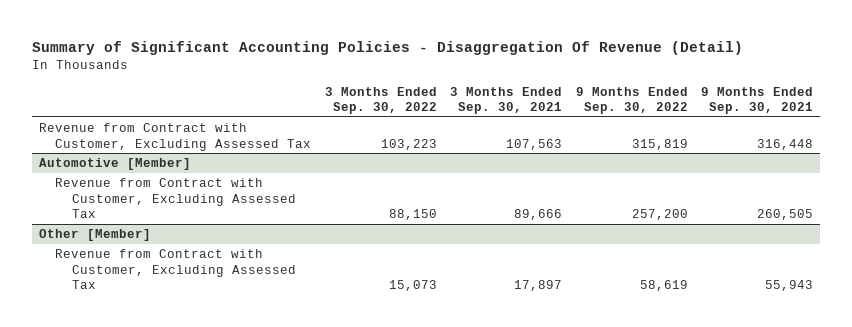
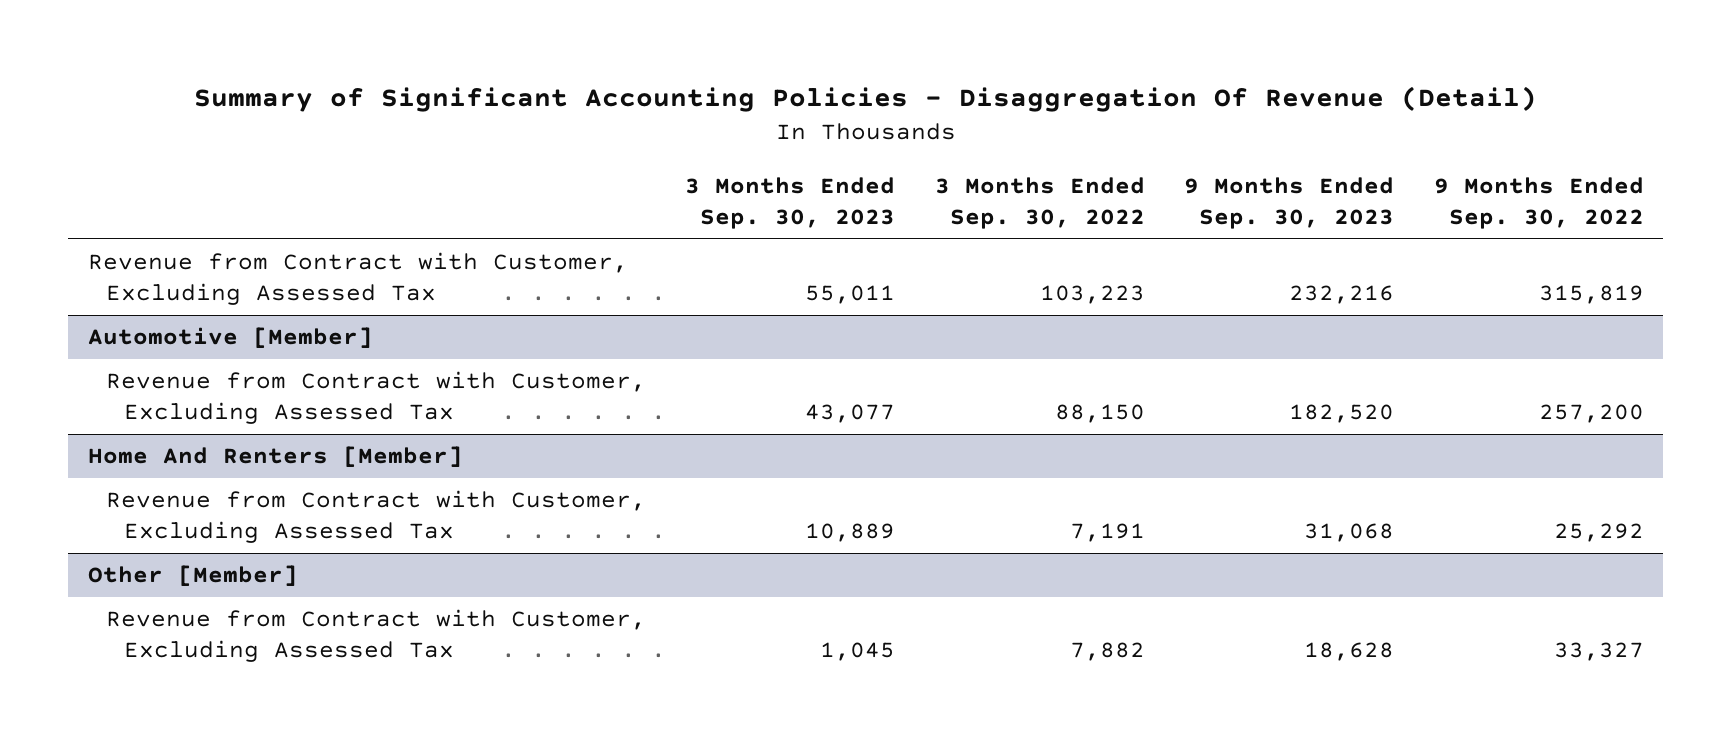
- | 3 Months Ended Sep. 30, 2022 | 3 Months Ended Sep. 30, 2021 | 9 Months Ended Sep. 30, 2022 | 9 Months Ended Sep. 30, 2021
+ | 3 Months Ended Sep. 30, 2023 | 3 Months Ended Sep. 30, 2022 | 9 Months Ended Sep. 30, 2023 | 9 Months Ended Sep. 30, 2022
+ Home And Renters [Member]
+ Revenue from Contract with Customer, Excluding Assessed Tax | 10,889 | 7,191 | 31,068 | 25,292
@ Other [Member]
- Revenue from Contract with Customer, Excluding Assessed Tax | 15,073 | 17,897 | 58,619 | 55,943
+ Revenue from Contract with Customer, Excluding Assessed Tax | 1,045 | 7,882 | 18,628 | 33,327

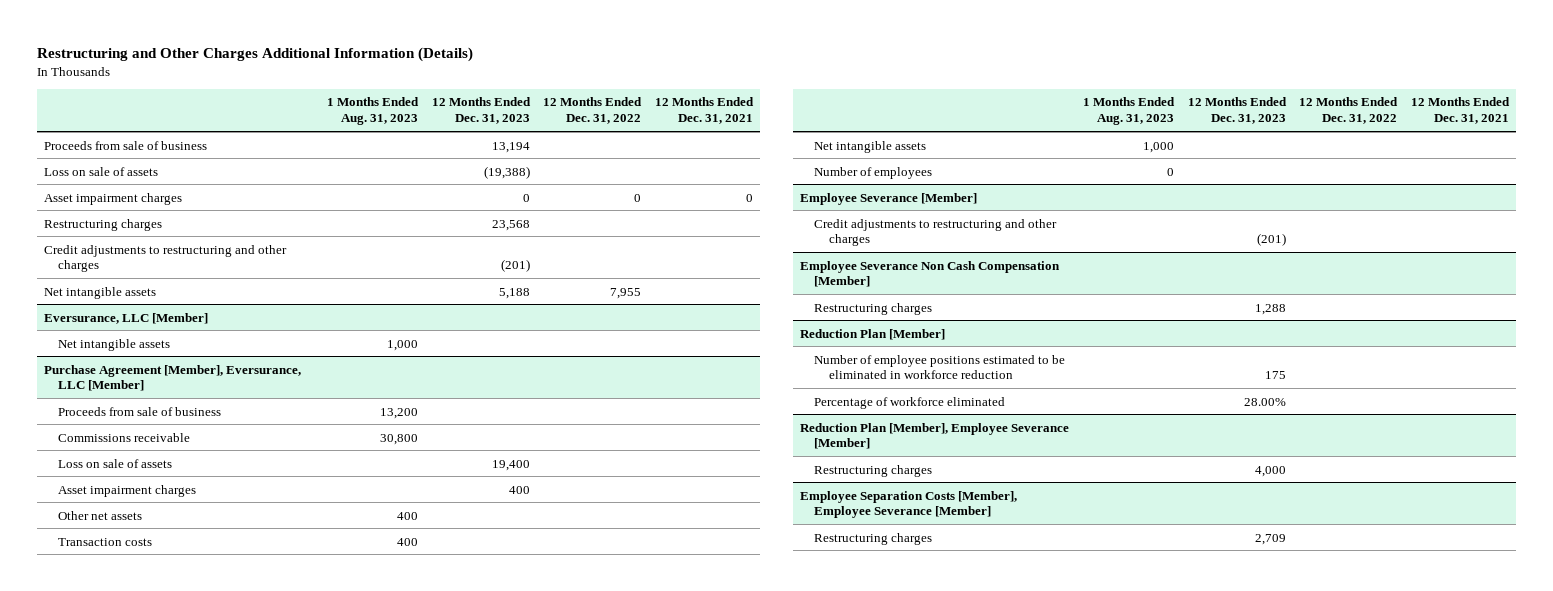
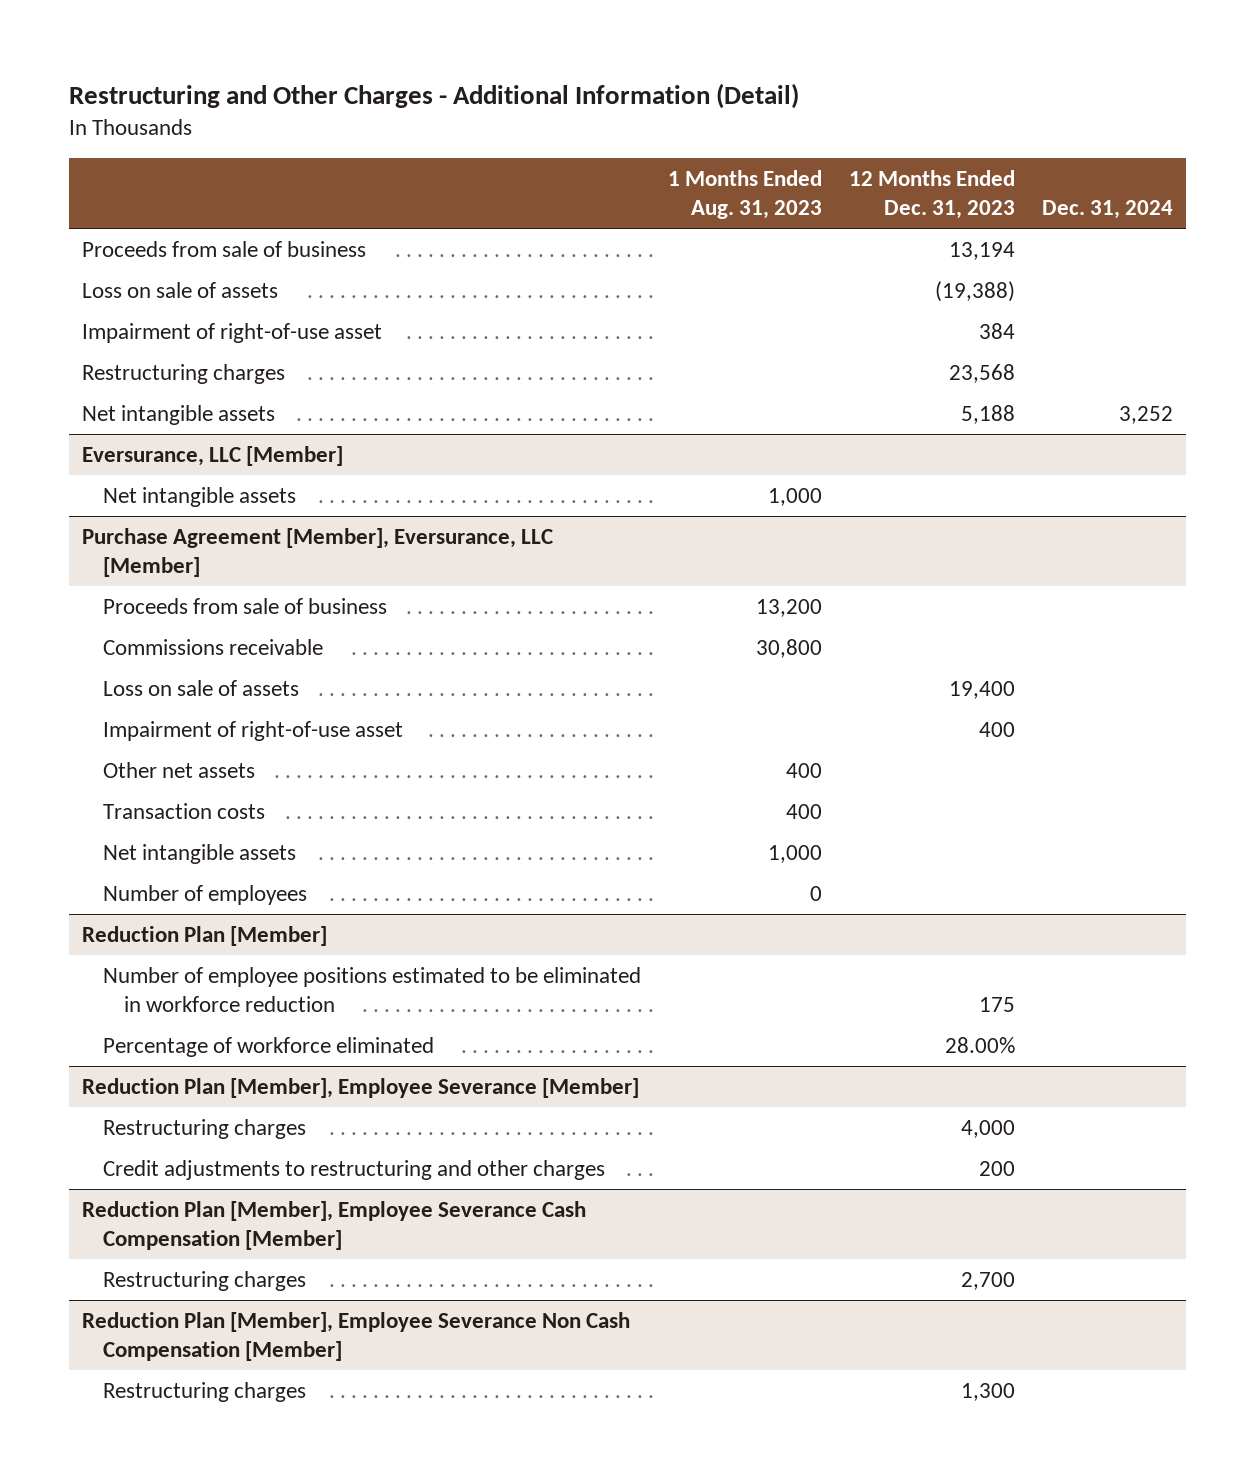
- Restructuring and Other Charges Additional Information (Details)
+ Restructuring and Other Charges - Additional Information (Detail)
- | 1 Months Ended Aug. 31, 2023 | 12 Months Ended Dec. 31, 2023 | 12 Months Ended Dec. 31, 2022 | 12 Months Ended Dec. 31, 2021
+ | 1 Months Ended Aug. 31, 2023 | 12 Months Ended Dec. 31, 2023 | Dec. 31, 2024
- Asset impairment charges | | 0 | 0 | 0
+ Impairment of right-of-use asset | | 384 |
- Credit adjustments to restructuring and other charges | | (201) | |
@ Purchase Agreement [Member], Eversurance, LLC [Member]
- Asset impairment charges | | 400 | |
+ Impairment of right-of-use asset | | 400 |
- Employee Severance [Member]
- Credit adjustments to restructuring and other charges | | (201) | |
- Employee Severance Non Cash Compensation [Member]
- Restructuring charges | | 1,288 | |
- Employee Separation Costs [Member], Employee Severance [Member]
- Restructuring charges | | 2,709 | |
@ Reduction Plan [Member], Employee Severance [Member]
+ Credit adjustments to restructuring and other charges | | 200 |
+ Reduction Plan [Member], Employee Severance Cash Compensation [Member]
+ Restructuring charges | | 2,700 |
+ Reduction Plan [Member], Employee Severance Non Cash Compensation [Member]
+ Restructuring charges | | 1,300 |

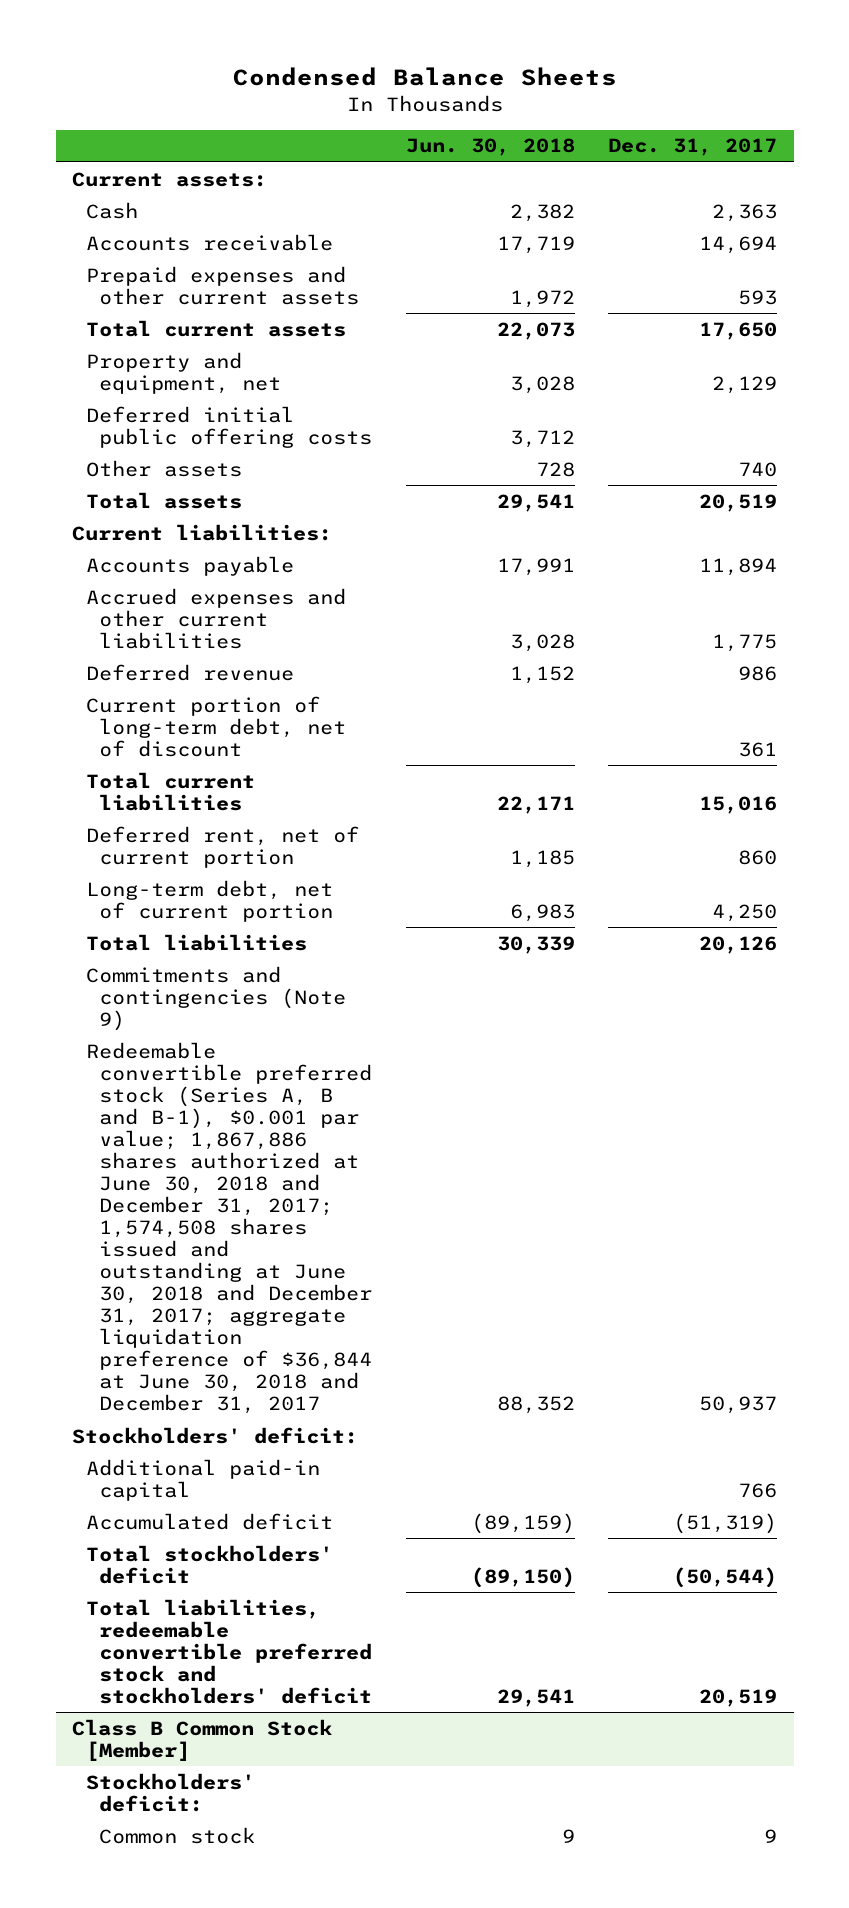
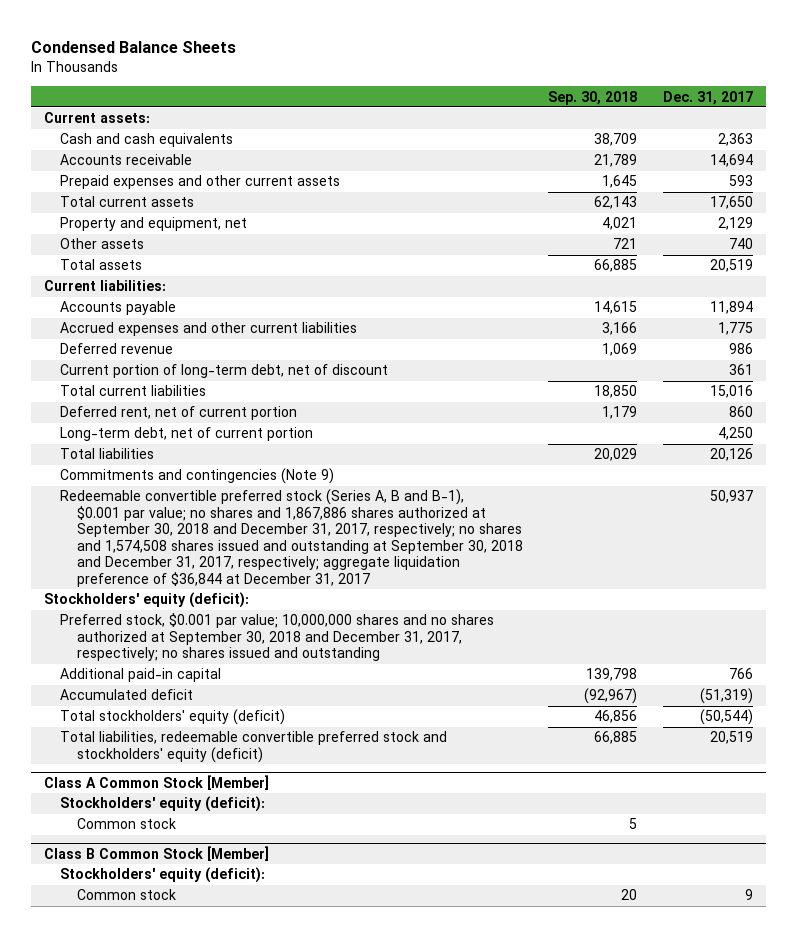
- | Jun. 30, 2018 | Dec. 31, 2017
+ | Sep. 30, 2018 | Dec. 31, 2017
- Cash | 2,382 | 2,363
+ Cash and cash equivalents | 38,709 | 2,363
- Deferred initial public offering costs | 3,712 |
- Redeemable convertible preferred stock (Series A, B and B-1), $0.001 par value; 1,867,886 shares authorized at June 30, 2018 and December 31, 2017; 1,574,508 shares issued and outstanding at June 30, 2018 and December 31, 2017; aggregate liquidation preference of $36,844 at June 30, 2018 and December 31, 2017 | 88,352 | 50,937
- Stockholders' deficit:
+ Redeemable convertible preferred stock (Series A, B and B-1), $0.001 par value; no shares and 1,867,886 shares authorized at September 30, 2018 and December 31, 2017, respectively; no shares and 1,574,508 shares issued and outstanding at September 30, 2018 and December 31, 2017, respectively; aggregate liquidation preference of $36,844 at December 31, 2017 | | 50,937
+ Stockholders' equity (deficit):
+ Preferred stock, $0.001 par value; 10,000,000 shares and no shares authorized at September 30, 2018 and December 31, 2017, respectively; no shares issued and outstanding
- Total stockholders' deficit | (89,150) | (50,544)
- Total liabilities, redeemable convertible preferred stock and stockholders' deficit | 29,541 | 20,519
+ Total stockholders' equity (deficit) | 46,856 | (50,544)
+ Total liabilities, redeemable convertible preferred stock and stockholders' equity (deficit) | 66,885 | 20,519
+ Class A Common Stock [Member]
+ Stockholders' equity (deficit):
+ Common stock | 5 |
@ Class B Common Stock [Member]
- Stockholders' deficit:
+ Stockholders' equity (deficit):

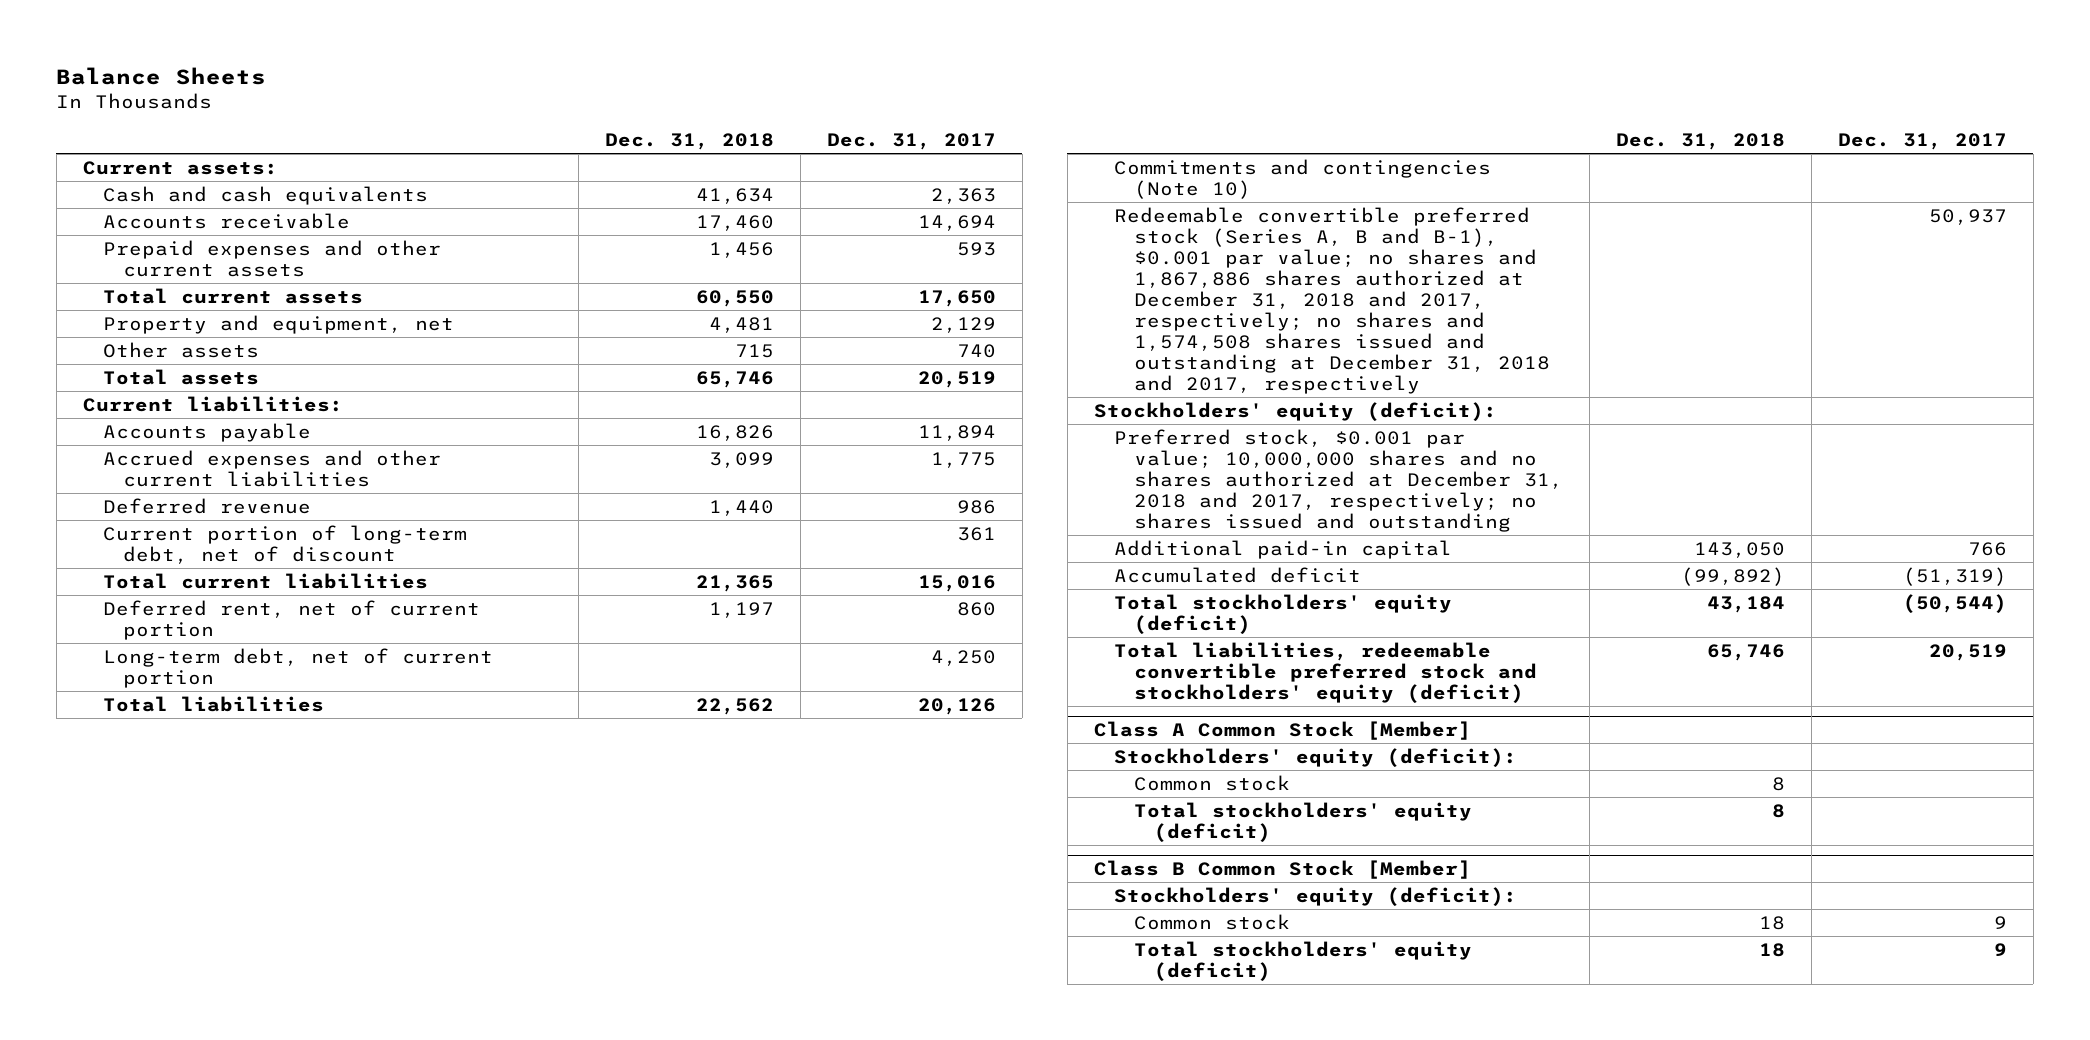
- Condensed Balance Sheets
+ Balance Sheets
- | Sep. 30, 2018 | Dec. 31, 2017
+ | Dec. 31, 2018 | Dec. 31, 2017
- Commitments and contingencies (Note 9)
- Redeemable convertible preferred stock (Series A, B and B-1), $0.001 par value; no shares and 1,867,886 shares authorized at September 30, 2018 and December 31, 2017, respectively; no shares and 1,574,508 shares issued and outstanding at September 30, 2018 and December 31, 2017, respectively; aggregate liquidation preference of $36,844 at December 31, 2017 | | 50,937
+ Commitments and contingencies (Note 10)
+ Redeemable convertible preferred stock (Series A, B and B-1), $0.001 par value; no shares and 1,867,886 shares authorized at December 31, 2018 and 2017, respectively; no shares and 1,574,508 shares issued and outstanding at December 31, 2018 and 2017, respectively | | 50,937
- Preferred stock, $0.001 par value; 10,000,000 shares and no shares authorized at September 30, 2018 and December 31, 2017, respectively; no shares issued and outstanding
+ Preferred stock, $0.001 par value; 10,000,000 shares and no shares authorized at December 31, 2018 and 2017, respectively; no shares issued and outstanding
@ Class A Common Stock [Member]
+ Total stockholders' equity (deficit) | 8 |
@ Class B Common Stock [Member]
+ Total stockholders' equity (deficit) | 18 | 9

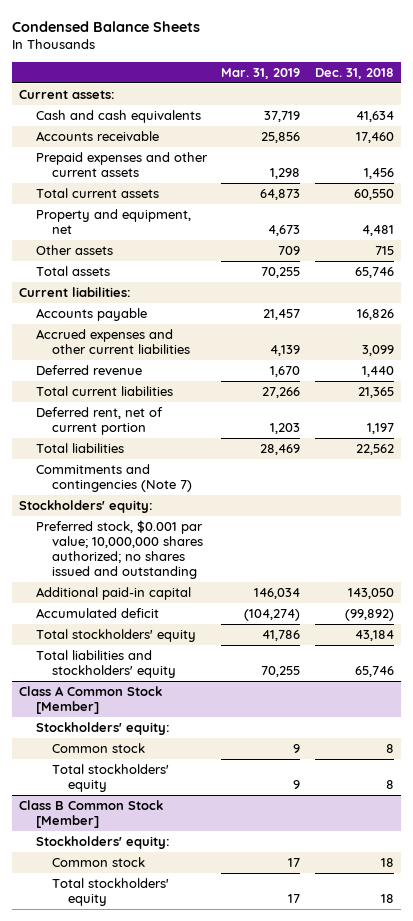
- Balance Sheets
+ Condensed Balance Sheets
- | Dec. 31, 2018 | Dec. 31, 2017
+ | Mar. 31, 2019 | Dec. 31, 2018
- Current portion of long-term debt, net of discount | | 361
- Long-term debt, net of current portion | | 4,250
- Commitments and contingencies (Note 10)
- Redeemable convertible preferred stock (Series A, B and B-1), $0.001 par value; no shares and 1,867,886 shares authorized at December 31, 2018 and 2017, respectively; no shares and 1,574,508 shares issued and outstanding at December 31, 2018 and 2017, respectively | | 50,937
- Stockholders' equity (deficit):
- Preferred stock, $0.001 par value; 10,000,000 shares and no shares authorized at December 31, 2018 and 2017, respectively; no shares issued and outstanding
+ Commitments and contingencies (Note 7)
+ Stockholders' equity:
+ Preferred stock, $0.001 par value; 10,000,000 shares authorized; no shares issued and outstanding
- Total stockholders' equity (deficit) | 43,184 | (50,544)
- Total liabilities, redeemable convertible preferred stock and stockholders' equity (deficit) | 65,746 | 20,519
+ Total stockholders' equity | 41,786 | 43,184
+ Total liabilities and stockholders' equity | 70,255 | 65,746
@ Class A Common Stock [Member]
- Stockholders' equity (deficit):
+ Stockholders' equity:
- Total stockholders' equity (deficit) | 8 |
+ Total stockholders' equity | 9 | 8
@ Class B Common Stock [Member]
- Stockholders' equity (deficit):
+ Stockholders' equity:
- Total stockholders' equity (deficit) | 18 | 9
+ Total stockholders' equity | 17 | 18

